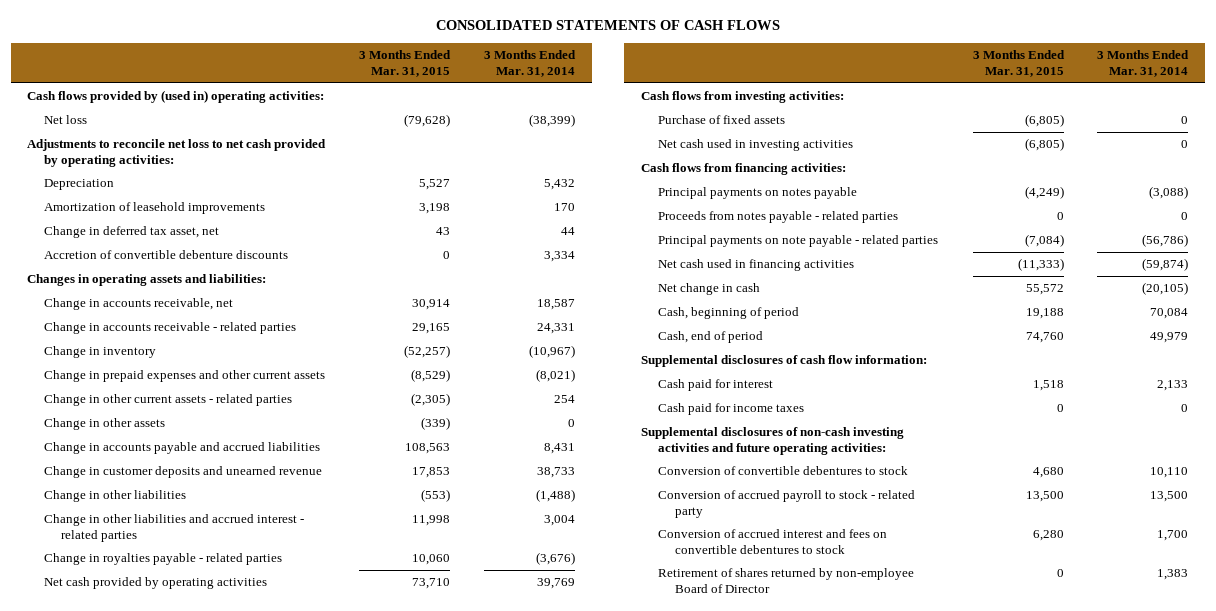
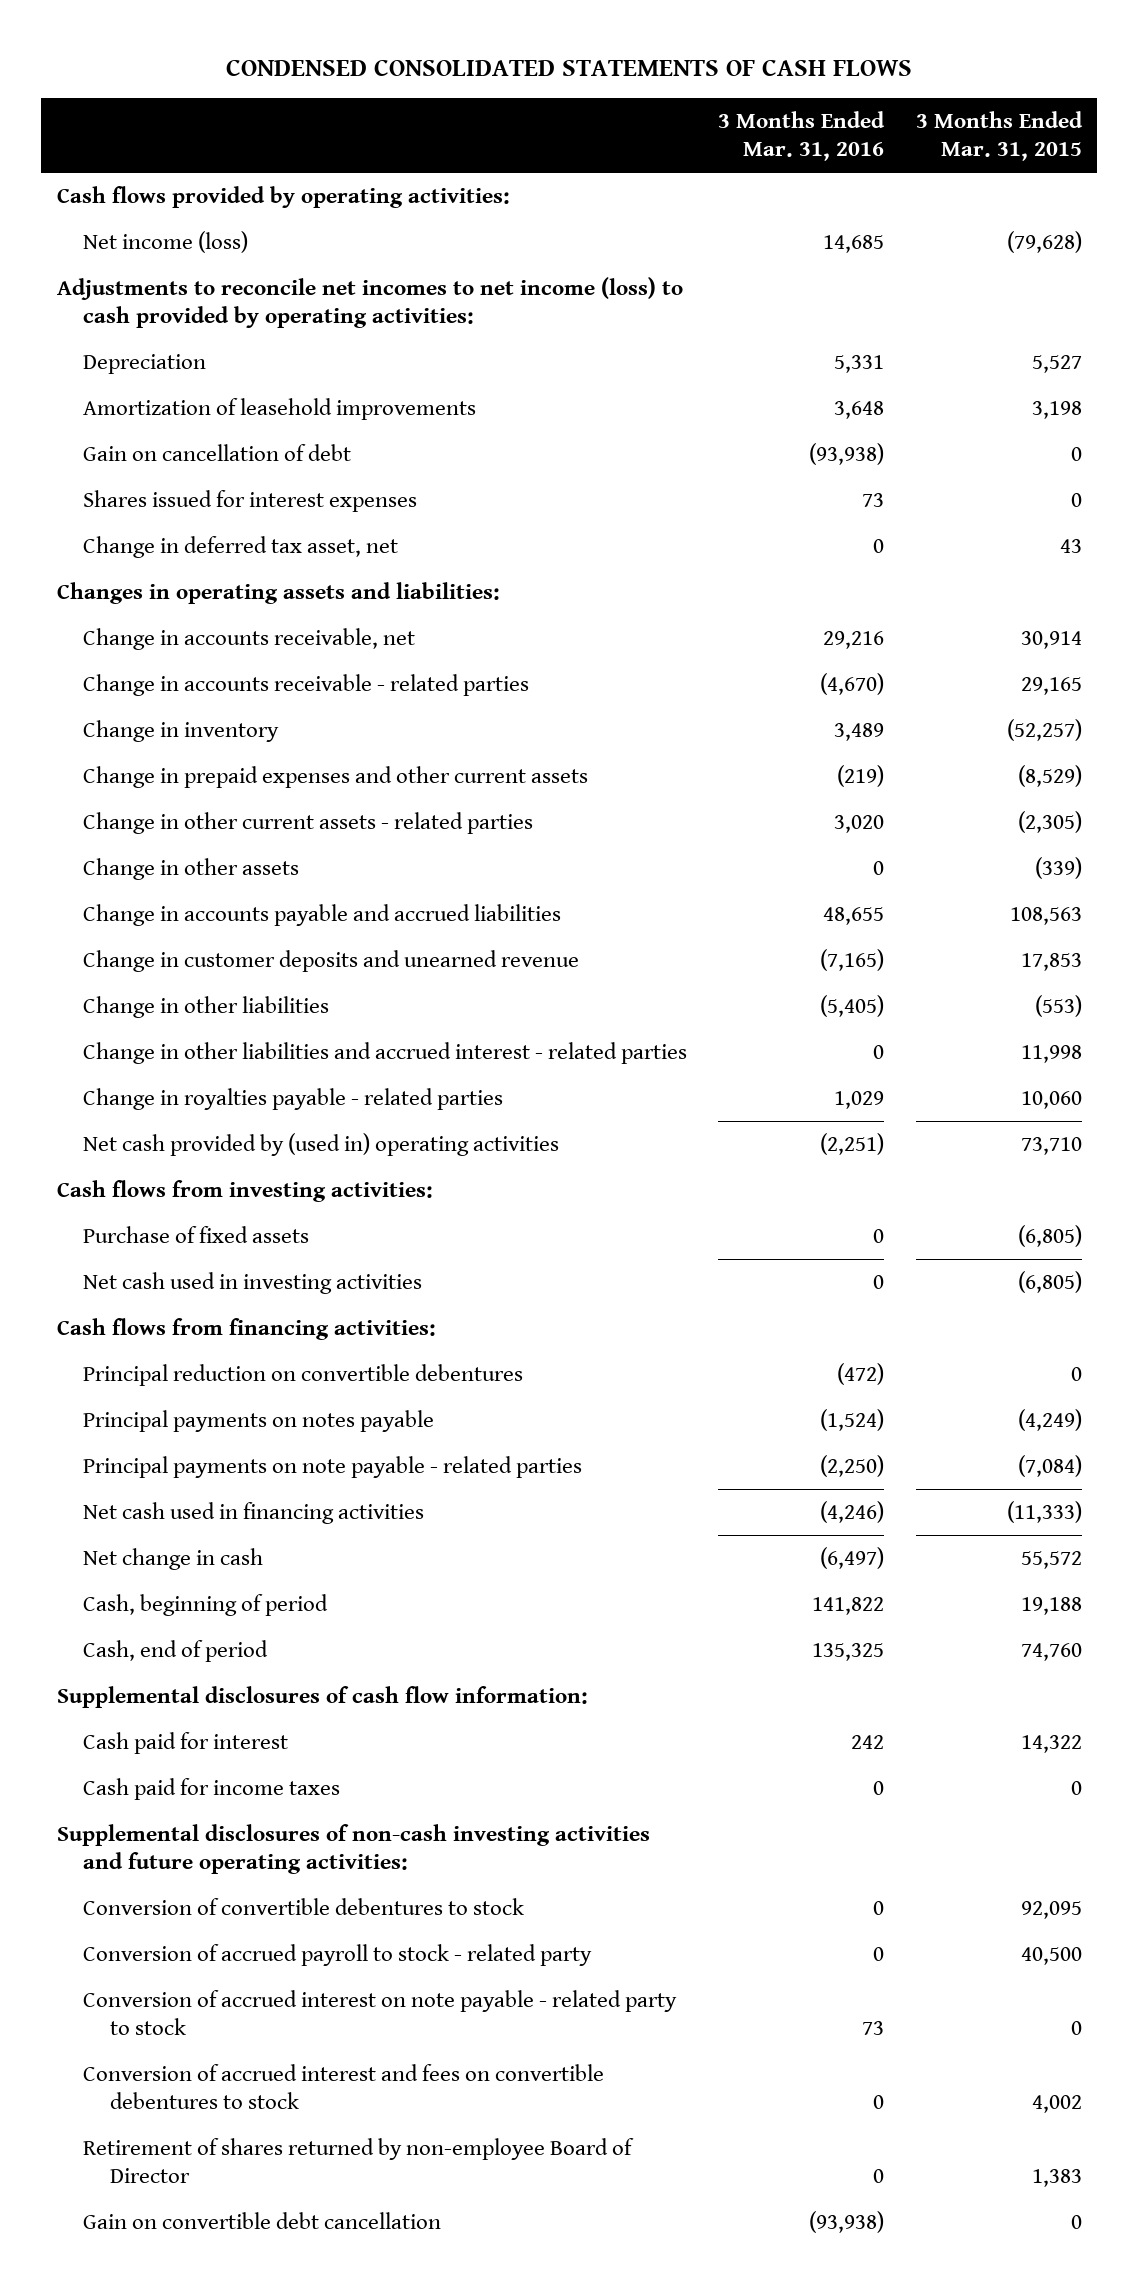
- CONSOLIDATED STATEMENTS OF CASH FLOWS
+ CONDENSED CONSOLIDATED STATEMENTS OF CASH FLOWS
- | 3 Months Ended Mar. 31, 2015 | 3 Months Ended Mar. 31, 2014
+ | 3 Months Ended Mar. 31, 2016 | 3 Months Ended Mar. 31, 2015
- Cash flows provided by (used in) operating activities:
- Net loss | (79,628) | (38,399)
- Adjustments to reconcile net loss to net cash provided by operating activities:
+ Cash flows provided by operating activities:
+ Net income (loss) | 14,685 | (79,628)
+ Adjustments to reconcile net incomes to net income (loss) to cash provided by operating activities:
+ Gain on cancellation of debt | (93,938) | 0
+ Shares issued for interest expenses | 73 | 0
- Accretion of convertible debenture discounts | 0 | 3,334
- Net cash provided by operating activities | 73,710 | 39,769
+ Net cash provided by (used in) operating activities | (2,251) | 73,710
+ Principal reduction on convertible debentures | (472) | 0
- Proceeds from notes payable - related parties | 0 | 0
- Cash paid for interest | 1,518 | 2,133
+ Cash paid for interest | 242 | 14,322
- Conversion of convertible debentures to stock | 4,680 | 10,110
- Conversion of accrued payroll to stock - related party | 13,500 | 13,500
- Conversion of accrued interest and fees on convertible debentures to stock | 6,280 | 1,700
- Retirement of shares returned by non-employee Board of Director | 0 | 1,383
+ Conversion of convertible debentures to stock | 0 | 92,095
+ Conversion of accrued payroll to stock - related party | 0 | 40,500
+ Conversion of accrued interest on note payable - related party to stock | 73 | 0
+ Conversion of accrued interest and fees on convertible debentures to stock | 0 | 4,002
+ Retirement of shares returned by non-employee Board of Director | 0 | 1,383
+ Gain on convertible debt cancellation | (93,938) | 0

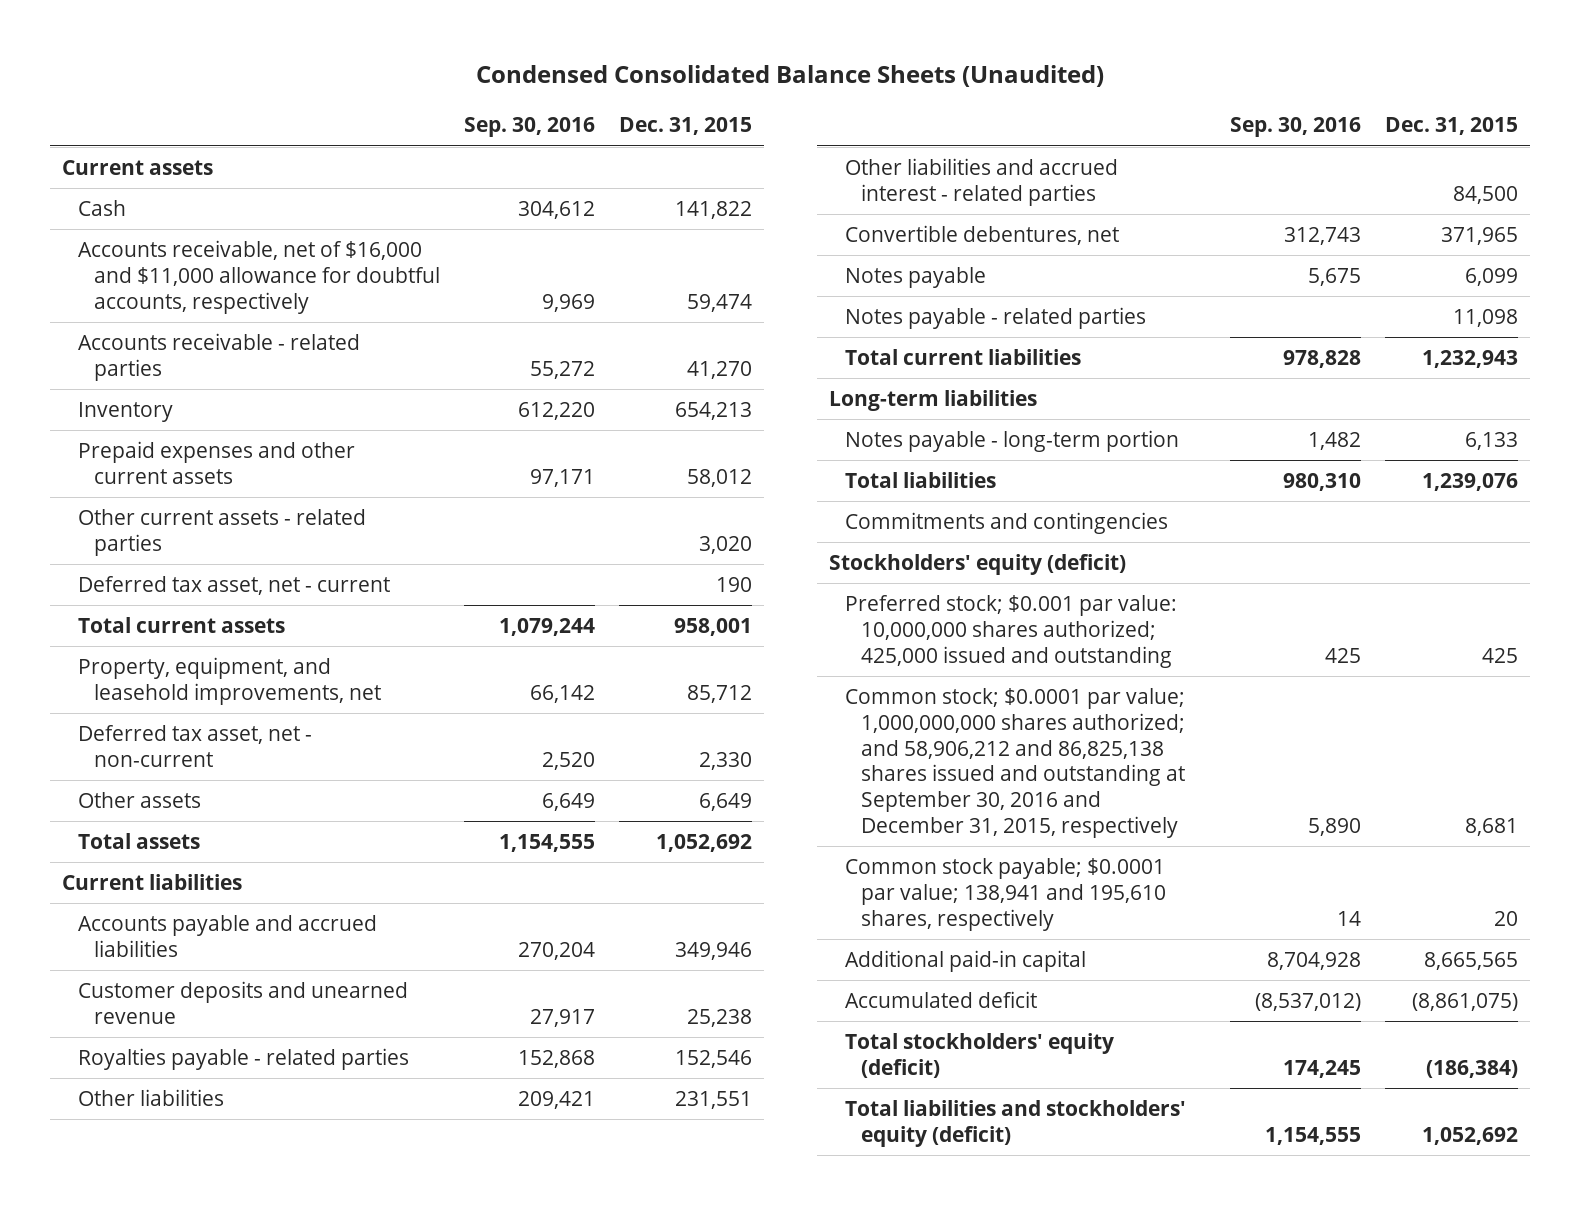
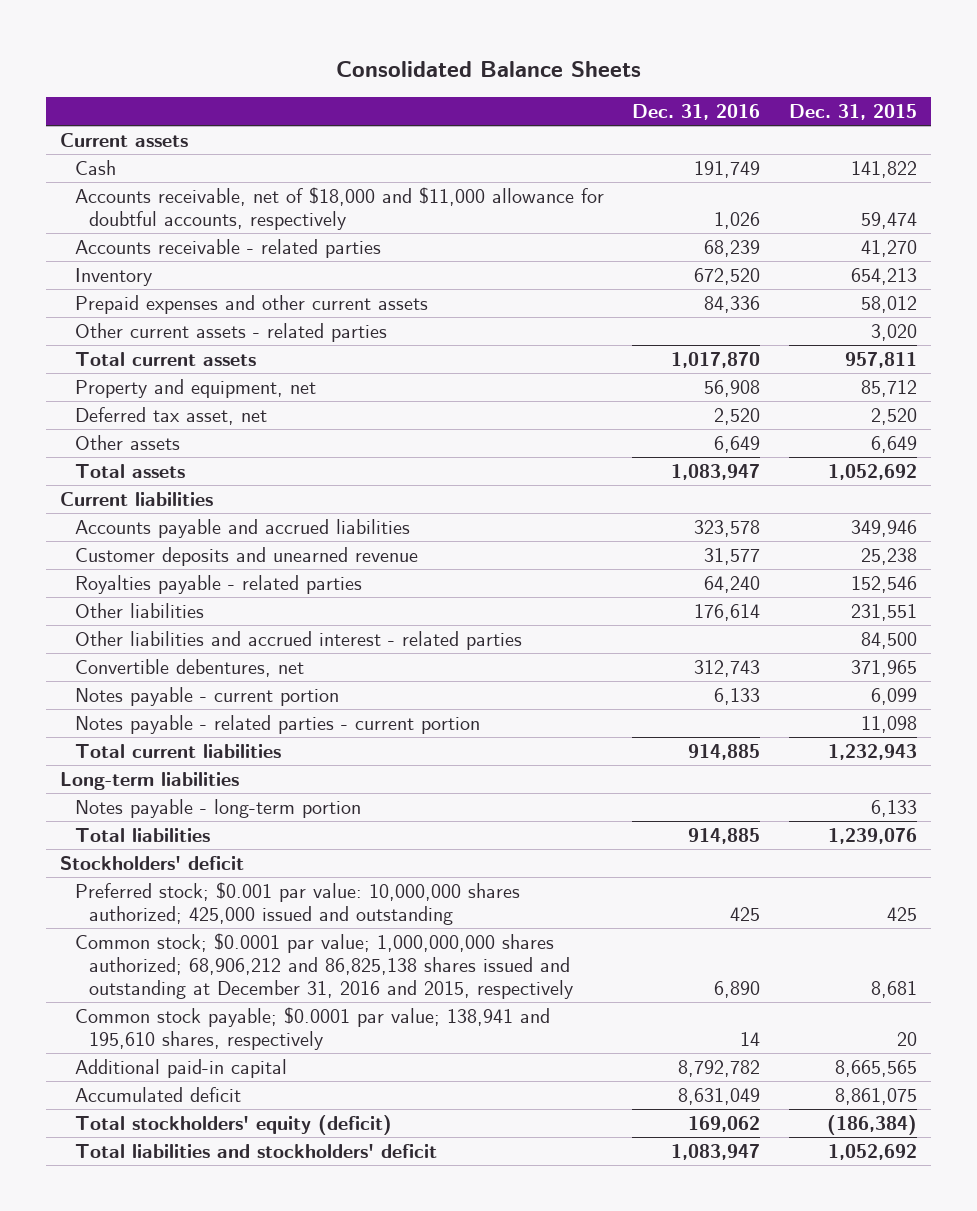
- Condensed Consolidated Balance Sheets (Unaudited)
+ Consolidated Balance Sheets
- | Sep. 30, 2016 | Dec. 31, 2015
+ | Dec. 31, 2016 | Dec. 31, 2015
- Accounts receivable, net of $16,000 and $11,000 allowance for doubtful accounts, respectively | 9,969 | 59,474
+ Accounts receivable, net of $18,000 and $11,000 allowance for doubtful accounts, respectively | 1,026 | 59,474
- Deferred tax asset, net - current | | 190
- Total current assets | 1,079,244 | 958,001
- Property, equipment, and leasehold improvements, net | 66,142 | 85,712
- Deferred tax asset, net - non-current | 2,520 | 2,330
+ Total current assets | 1,017,870 | 957,811
+ Property and equipment, net | 56,908 | 85,712
+ Deferred tax asset, net | 2,520 | 2,520
- Notes payable | 5,675 | 6,099
- Notes payable - related parties | | 11,098
+ Notes payable - current portion | 6,133 | 6,099
+ Notes payable - related parties - current portion | | 11,098
- Commitments and contingencies
- Stockholders' equity (deficit)
+ Stockholders' deficit
- Common stock; $0.0001 par value; 1,000,000,000 shares authorized; and 58,906,212 and 86,825,138 shares issued and outstanding at September 30, 2016 and December 31, 2015, respectively | 5,890 | 8,681
+ Common stock; $0.0001 par value; 1,000,000,000 shares authorized; 68,906,212 and 86,825,138 shares issued and outstanding at December 31, 2016 and 2015, respectively | 6,890 | 8,681
- Accumulated deficit | (8,537,012) | (8,861,075)
+ Accumulated deficit | 8,631,049 | 8,861,075
- Total liabilities and stockholders' equity (deficit) | 1,154,555 | 1,052,692
+ Total liabilities and stockholders' deficit | 1,083,947 | 1,052,692

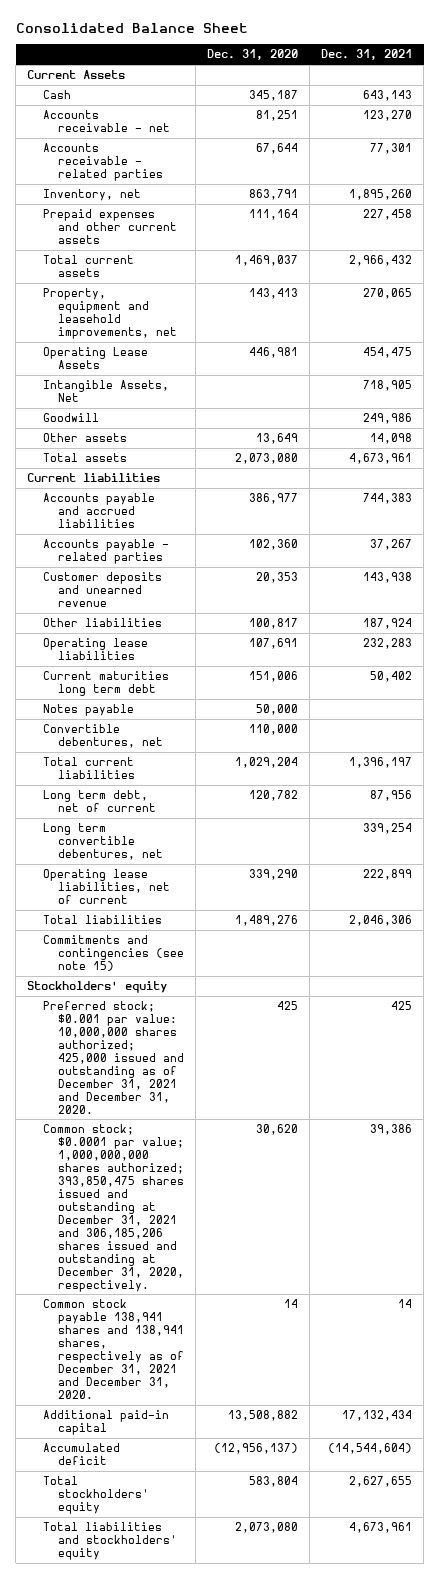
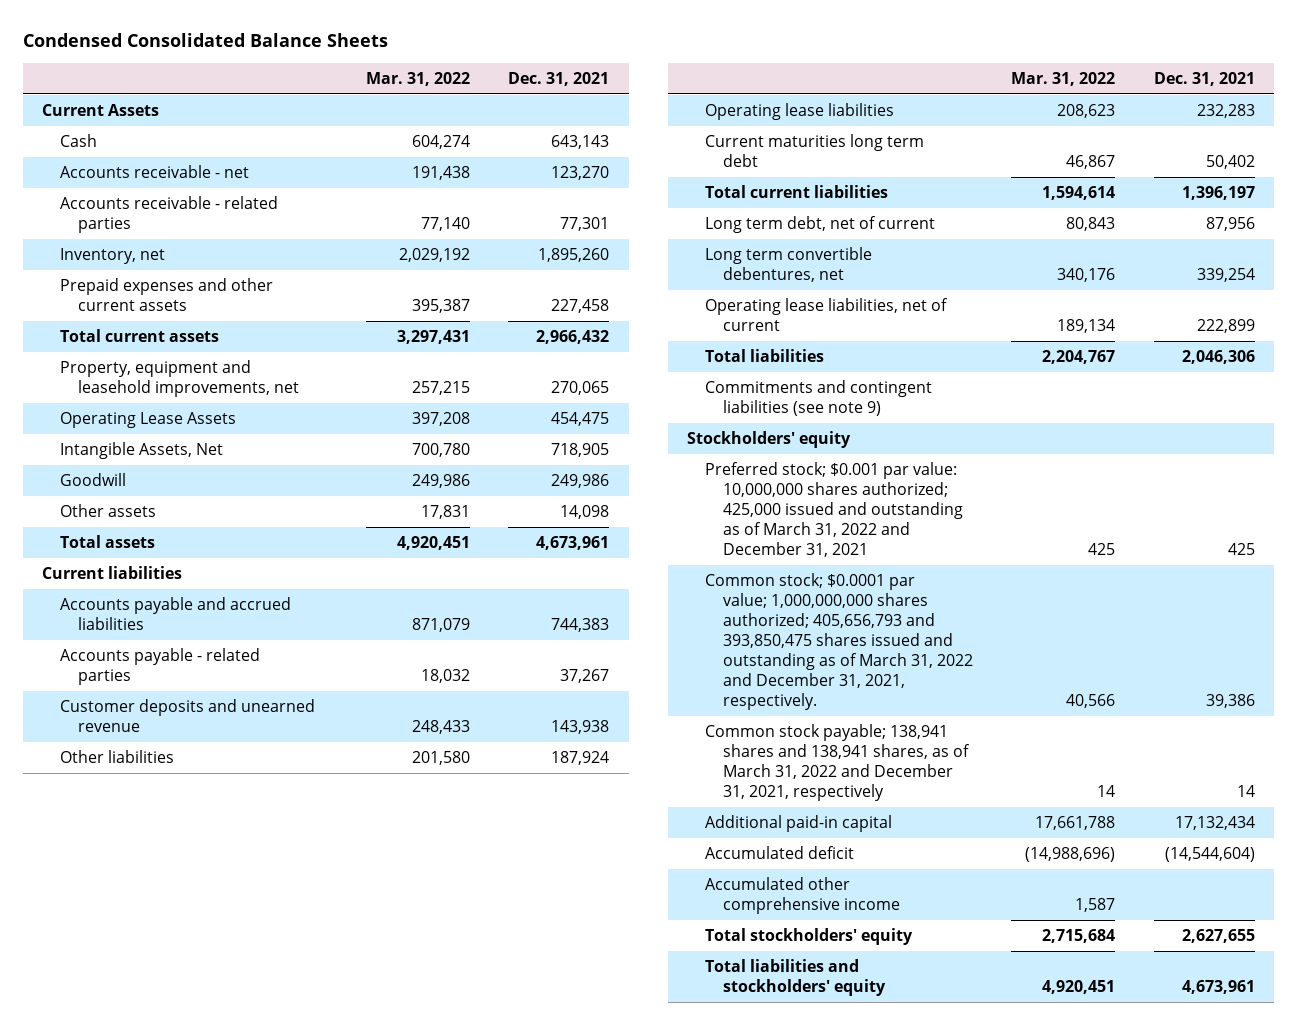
- Consolidated Balance Sheet
+ Condensed Consolidated Balance Sheets
- | Dec. 31, 2020 | Dec. 31, 2021
+ | Mar. 31, 2022 | Dec. 31, 2021
- Notes payable | 50,000 |
- Convertible debentures, net | 110,000 |
- Commitments and contingencies (see note 15)
+ Commitments and contingent liabilities (see note 9)
- Preferred stock; $0.001 par value: 10,000,000 shares authorized; 425,000 issued and outstanding as of December 31, 2021 and December 31, 2020. | 425 | 425
- Common stock; $0.0001 par value; 1,000,000,000 shares authorized; 393,850,475 shares issued and outstanding at December 31, 2021 and 306,185,206 shares issued and outstanding at December 31, 2020, respectively. | 30,620 | 39,386
- Common stock payable 138,941 shares and 138,941 shares, respectively as of December 31, 2021 and December 31, 2020. | 14 | 14
+ Preferred stock; $0.001 par value: 10,000,000 shares authorized; 425,000 issued and outstanding as of March 31, 2022 and December 31, 2021 | 425 | 425
+ Common stock; $0.0001 par value; 1,000,000,000 shares authorized; 405,656,793 and 393,850,475 shares issued and outstanding as of March 31, 2022 and December 31, 2021, respectively. | 40,566 | 39,386
+ Common stock payable; 138,941 shares and 138,941 shares, as of March 31, 2022 and December 31, 2021, respectively | 14 | 14
+ Accumulated other comprehensive income | 1,587 |

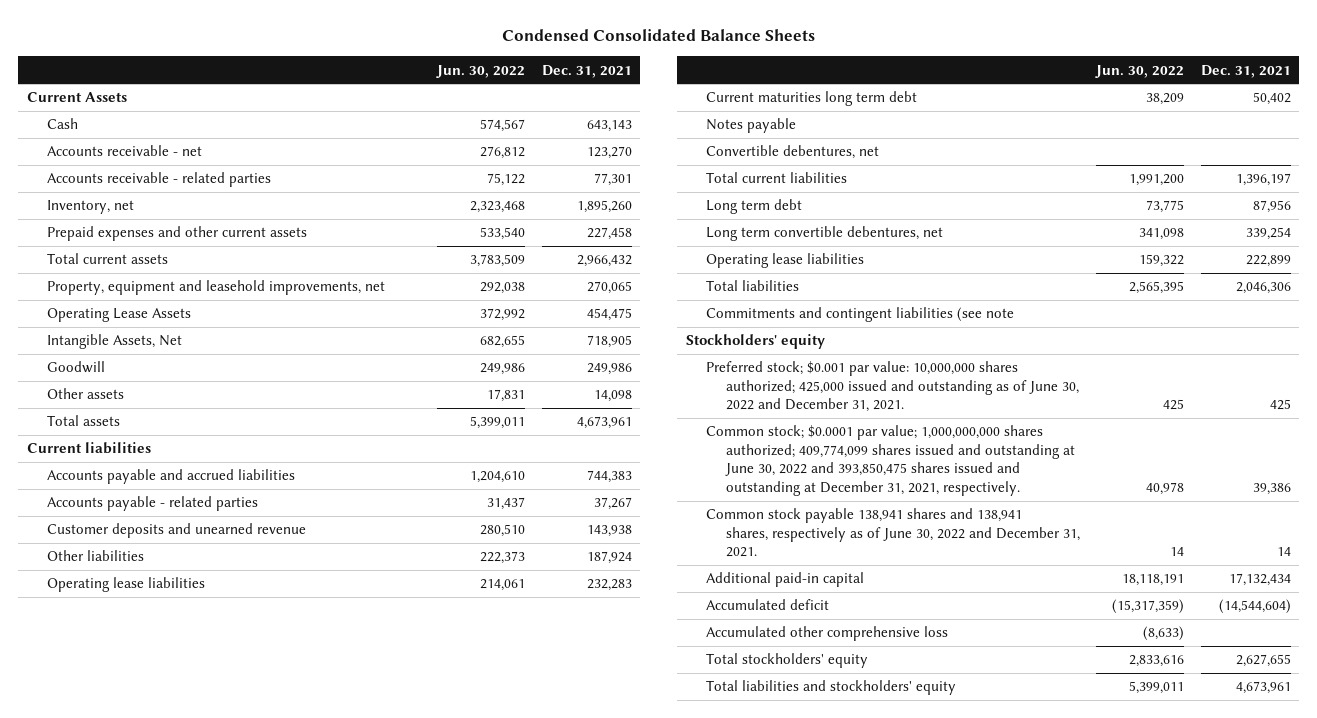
- | Mar. 31, 2022 | Dec. 31, 2021
+ | Jun. 30, 2022 | Dec. 31, 2021
+ Notes payable
+ Convertible debentures, net
- Long term debt, net of current | 80,843 | 87,956
+ Long term debt | 73,775 | 87,956
- Operating lease liabilities, net of current | 189,134 | 222,899
+ Operating lease liabilities | 159,322 | 222,899
- Commitments and contingent liabilities (see note 9)
+ Commitments and contingent liabilities (see note
- Preferred stock; $0.001 par value: 10,000,000 shares authorized; 425,000 issued and outstanding as of March 31, 2022 and December 31, 2021 | 425 | 425
- Common stock; $0.0001 par value; 1,000,000,000 shares authorized; 405,656,793 and 393,850,475 shares issued and outstanding as of March 31, 2022 and December 31, 2021, respectively. | 40,566 | 39,386
- Common stock payable; 138,941 shares and 138,941 shares, as of March 31, 2022 and December 31, 2021, respectively | 14 | 14
+ Preferred stock; $0.001 par value: 10,000,000 shares authorized; 425,000 issued and outstanding as of June 30, 2022 and December 31, 2021. | 425 | 425
+ Common stock; $0.0001 par value; 1,000,000,000 shares authorized; 409,774,099 shares issued and outstanding at June 30, 2022 and 393,850,475 shares issued and outstanding at December 31, 2021, respectively. | 40,978 | 39,386
+ Common stock payable 138,941 shares and 138,941 shares, respectively as of June 30, 2022 and December 31, 2021. | 14 | 14
- Accumulated other comprehensive income | 1,587 |
+ Accumulated other comprehensive loss | (8,633) |

